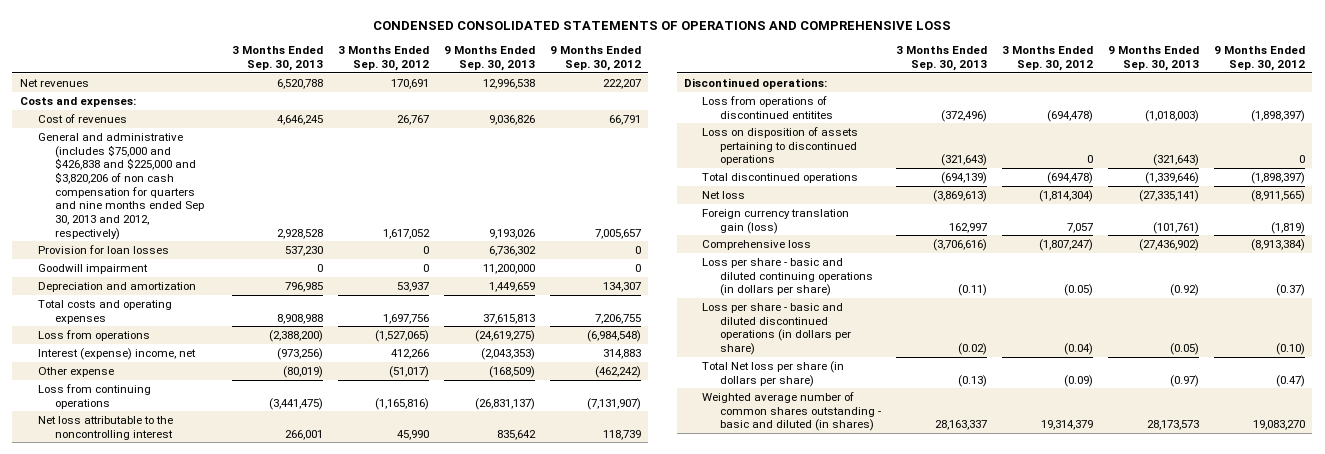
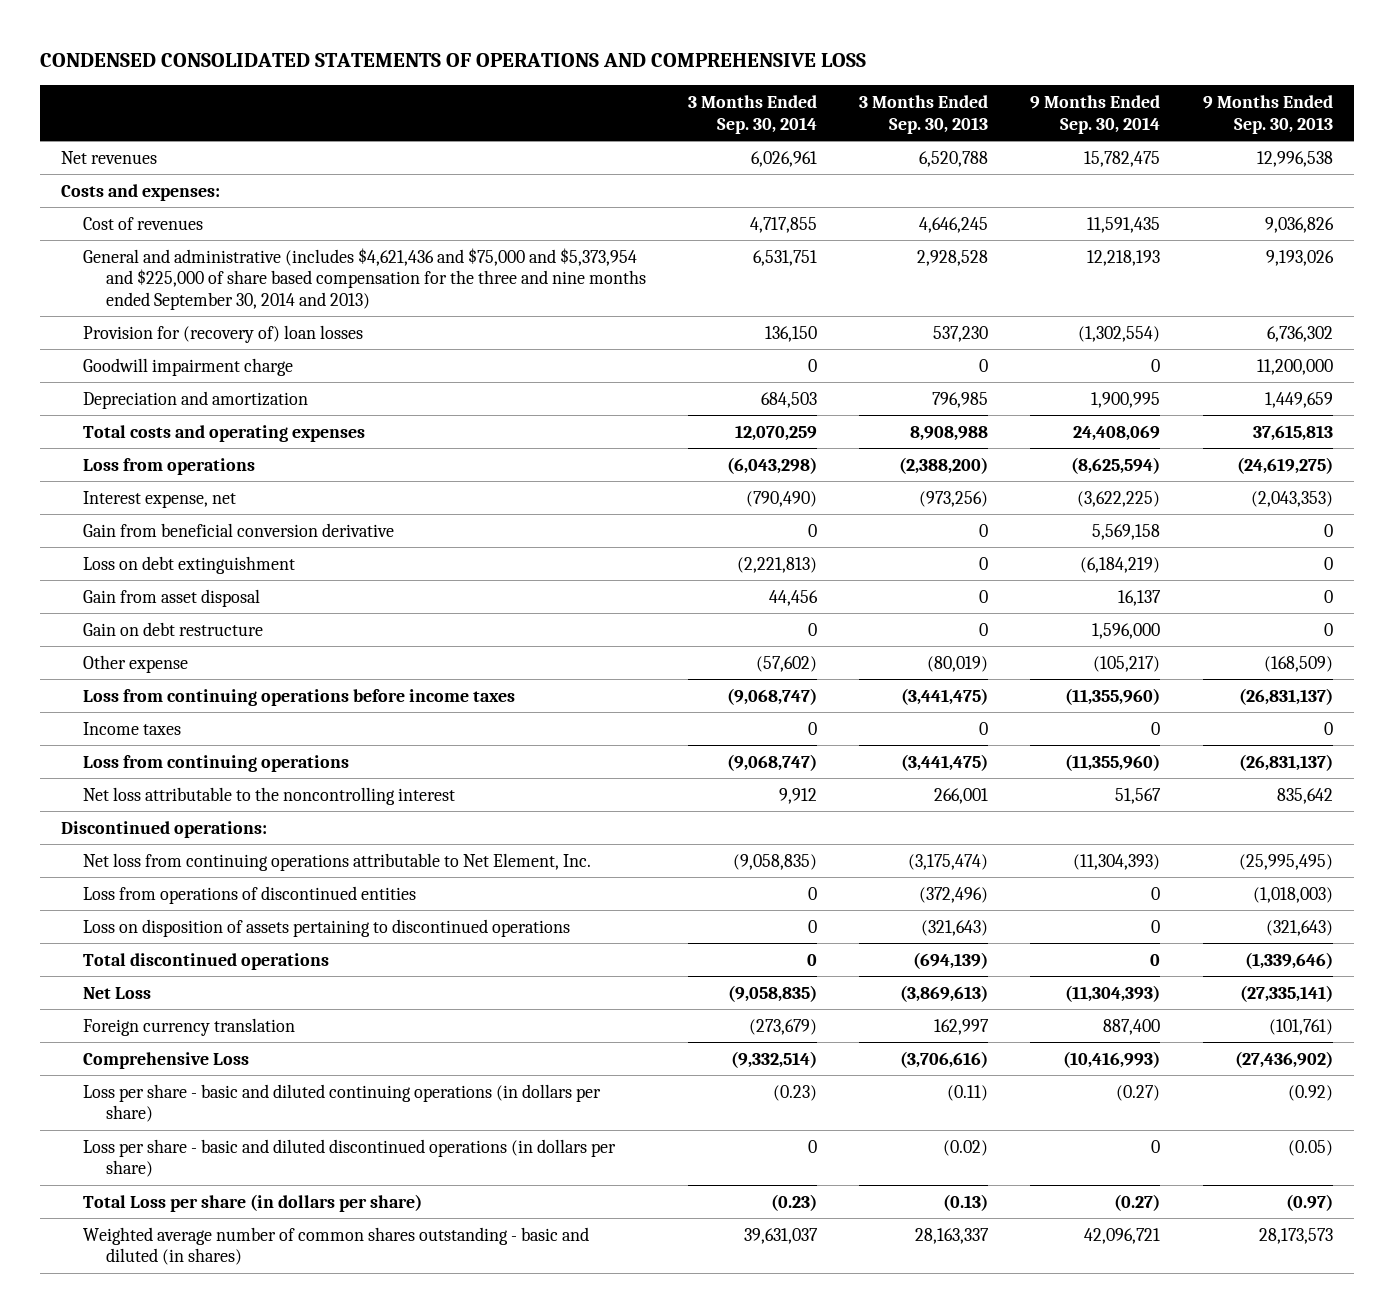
- | 3 Months Ended Sep. 30, 2013 | 3 Months Ended Sep. 30, 2012 | 9 Months Ended Sep. 30, 2013 | 9 Months Ended Sep. 30, 2012
+ | 3 Months Ended Sep. 30, 2014 | 3 Months Ended Sep. 30, 2013 | 9 Months Ended Sep. 30, 2014 | 9 Months Ended Sep. 30, 2013
- General and administrative (includes $75,000 and $426,838 and $225,000 and $3,820,206 of non cash compensation for quarters and nine months ended Sep 30, 2013 and 2012, respectively) | 2,928,528 | 1,617,052 | 9,193,026 | 7,005,657
- Provision for loan losses | 537,230 | 0 | 6,736,302 | 0
- Goodwill impairment | 0 | 0 | 11,200,000 | 0
+ General and administrative (includes $4,621,436 and $75,000 and $5,373,954 and $225,000 of share based compensation for the three and nine months ended September 30, 2014 and 2013) | 6,531,751 | 2,928,528 | 12,218,193 | 9,193,026
+ Provision for (recovery of) loan losses | 136,150 | 537,230 | (1,302,554) | 6,736,302
+ Goodwill impairment charge | 0 | 0 | 0 | 11,200,000
- Interest (expense) income, net | (973,256) | 412,266 | (2,043,353) | 314,883
+ Interest expense, net | (790,490) | (973,256) | (3,622,225) | (2,043,353)
+ Gain from beneficial conversion derivative | 0 | 0 | 5,569,158 | 0
+ Loss on debt extinguishment | (2,221,813) | 0 | (6,184,219) | 0
+ Gain from asset disposal | 44,456 | 0 | 16,137 | 0
+ Gain on debt restructure | 0 | 0 | 1,596,000 | 0
+ Loss from continuing operations before income taxes | (9,068,747) | (3,441,475) | (11,355,960) | (26,831,137)
+ Income taxes | 0 | 0 | 0 | 0
- Loss from operations of discontinued entitites | (372,496) | (694,478) | (1,018,003) | (1,898,397)
+ Net loss from continuing operations attributable to Net Element, Inc. | (9,058,835) | (3,175,474) | (11,304,393) | (25,995,495)
+ Loss from operations of discontinued entities | 0 | (372,496) | 0 | (1,018,003)
- Net loss | (3,869,613) | (1,814,304) | (27,335,141) | (8,911,565)
- Foreign currency translation gain (loss) | 162,997 | 7,057 | (101,761) | (1,819)
- Comprehensive loss | (3,706,616) | (1,807,247) | (27,436,902) | (8,913,384)
+ Net Loss | (9,058,835) | (3,869,613) | (11,304,393) | (27,335,141)
+ Foreign currency translation | (273,679) | 162,997 | 887,400 | (101,761)
+ Comprehensive Loss | (9,332,514) | (3,706,616) | (10,416,993) | (27,436,902)
- Total Net loss per share (in dollars per share) | (0.13) | (0.09) | (0.97) | (0.47)
+ Total Loss per share (in dollars per share) | (0.23) | (0.13) | (0.27) | (0.97)

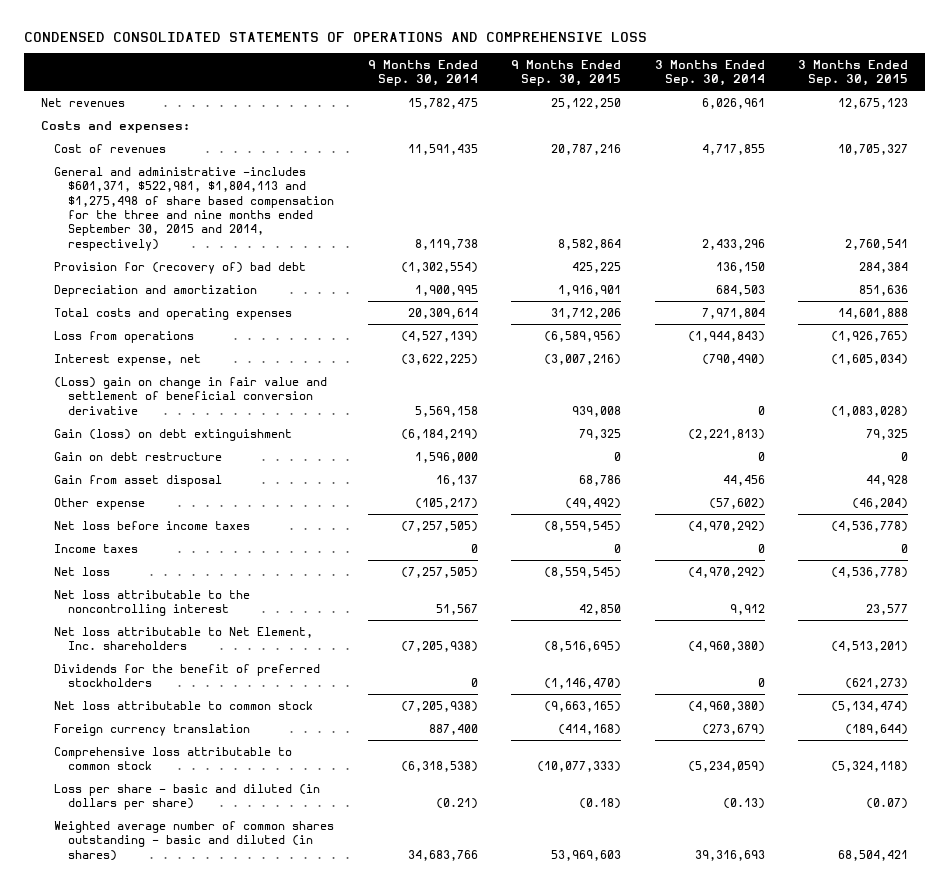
- | 3 Months Ended Sep. 30, 2014 | 3 Months Ended Sep. 30, 2013 | 9 Months Ended Sep. 30, 2014 | 9 Months Ended Sep. 30, 2013
+ | 9 Months Ended Sep. 30, 2014 | 9 Months Ended Sep. 30, 2015 | 3 Months Ended Sep. 30, 2014 | 3 Months Ended Sep. 30, 2015
- General and administrative (includes $4,621,436 and $75,000 and $5,373,954 and $225,000 of share based compensation for the three and nine months ended September 30, 2014 and 2013) | 6,531,751 | 2,928,528 | 12,218,193 | 9,193,026
- Provision for (recovery of) loan losses | 136,150 | 537,230 | (1,302,554) | 6,736,302
- Goodwill impairment charge | 0 | 0 | 0 | 11,200,000
+ General and administrative -includes $601,371, $522,981, $1,804,113 and $1,275,498 of share based compensation for the three and nine months ended September 30, 2015 and 2014, respectively) | 8,119,738 | 8,582,864 | 2,433,296 | 2,760,541
+ Provision for (recovery of) bad debt | (1,302,554) | 425,225 | 136,150 | 284,384
- Total costs and operating expenses | 12,070,259 | 8,908,988 | 24,408,069 | 37,615,813
- Loss from operations | (6,043,298) | (2,388,200) | (8,625,594) | (24,619,275)
+ Total costs and operating expenses | 20,309,614 | 31,712,206 | 7,971,804 | 14,601,888
+ Loss from operations | (4,527,139) | (6,589,956) | (1,944,843) | (1,926,765)
- Gain from beneficial conversion derivative | 0 | 0 | 5,569,158 | 0
- Loss on debt extinguishment | (2,221,813) | 0 | (6,184,219) | 0
+ (Loss) gain on change in fair value and settlement of beneficial conversion derivative | 5,569,158 | 939,008 | 0 | (1,083,028)
+ Gain (loss) on debt extinguishment | (6,184,219) | 79,325 | (2,221,813) | 79,325
moved down: Gain from asset disposal | 16,137 | 68,786 | 44,456 | 44,928
- Loss from continuing operations before income taxes | (9,068,747) | (3,441,475) | (11,355,960) | (26,831,137)
+ Net loss before income taxes | (7,257,505) | (8,559,545) | (4,970,292) | (4,536,778)
- Loss from continuing operations | (9,068,747) | (3,441,475) | (11,355,960) | (26,831,137)
+ Net loss | (7,257,505) | (8,559,545) | (4,970,292) | (4,536,778)
- Discontinued operations:
- Net loss from continuing operations attributable to Net Element, Inc. | (9,058,835) | (3,175,474) | (11,304,393) | (25,995,495)
- Loss from operations of discontinued entities | 0 | (372,496) | 0 | (1,018,003)
- Loss on disposition of assets pertaining to discontinued operations | 0 | (321,643) | 0 | (321,643)
- Total discontinued operations | 0 | (694,139) | 0 | (1,339,646)
- Net Loss | (9,058,835) | (3,869,613) | (11,304,393) | (27,335,141)
+ Net loss attributable to Net Element, Inc. shareholders | (7,205,938) | (8,516,695) | (4,960,380) | (4,513,201)
+ Dividends for the benefit of preferred stockholders | 0 | (1,146,470) | 0 | (621,273)
+ Net loss attributable to common stock | (7,205,938) | (9,663,165) | (4,960,380) | (5,134,474)
- Comprehensive Loss | (9,332,514) | (3,706,616) | (10,416,993) | (27,436,902)
- Loss per share - basic and diluted continuing operations (in dollars per share) | (0.23) | (0.11) | (0.27) | (0.92)
- Loss per share - basic and diluted discontinued operations (in dollars per share) | 0 | (0.02) | 0 | (0.05)
- Total Loss per share (in dollars per share) | (0.23) | (0.13) | (0.27) | (0.97)
- Weighted average number of common shares outstanding - basic and diluted (in shares) | 39,631,037 | 28,163,337 | 42,096,721 | 28,173,573
+ Comprehensive loss attributable to common stock | (6,318,538) | (10,077,333) | (5,234,059) | (5,324,118)
+ Loss per share - basic and diluted (in dollars per share) | (0.21) | (0.18) | (0.13) | (0.07)
+ Weighted average number of common shares outstanding - basic and diluted (in shares) | 34,683,766 | 53,969,603 | 39,316,693 | 68,504,421

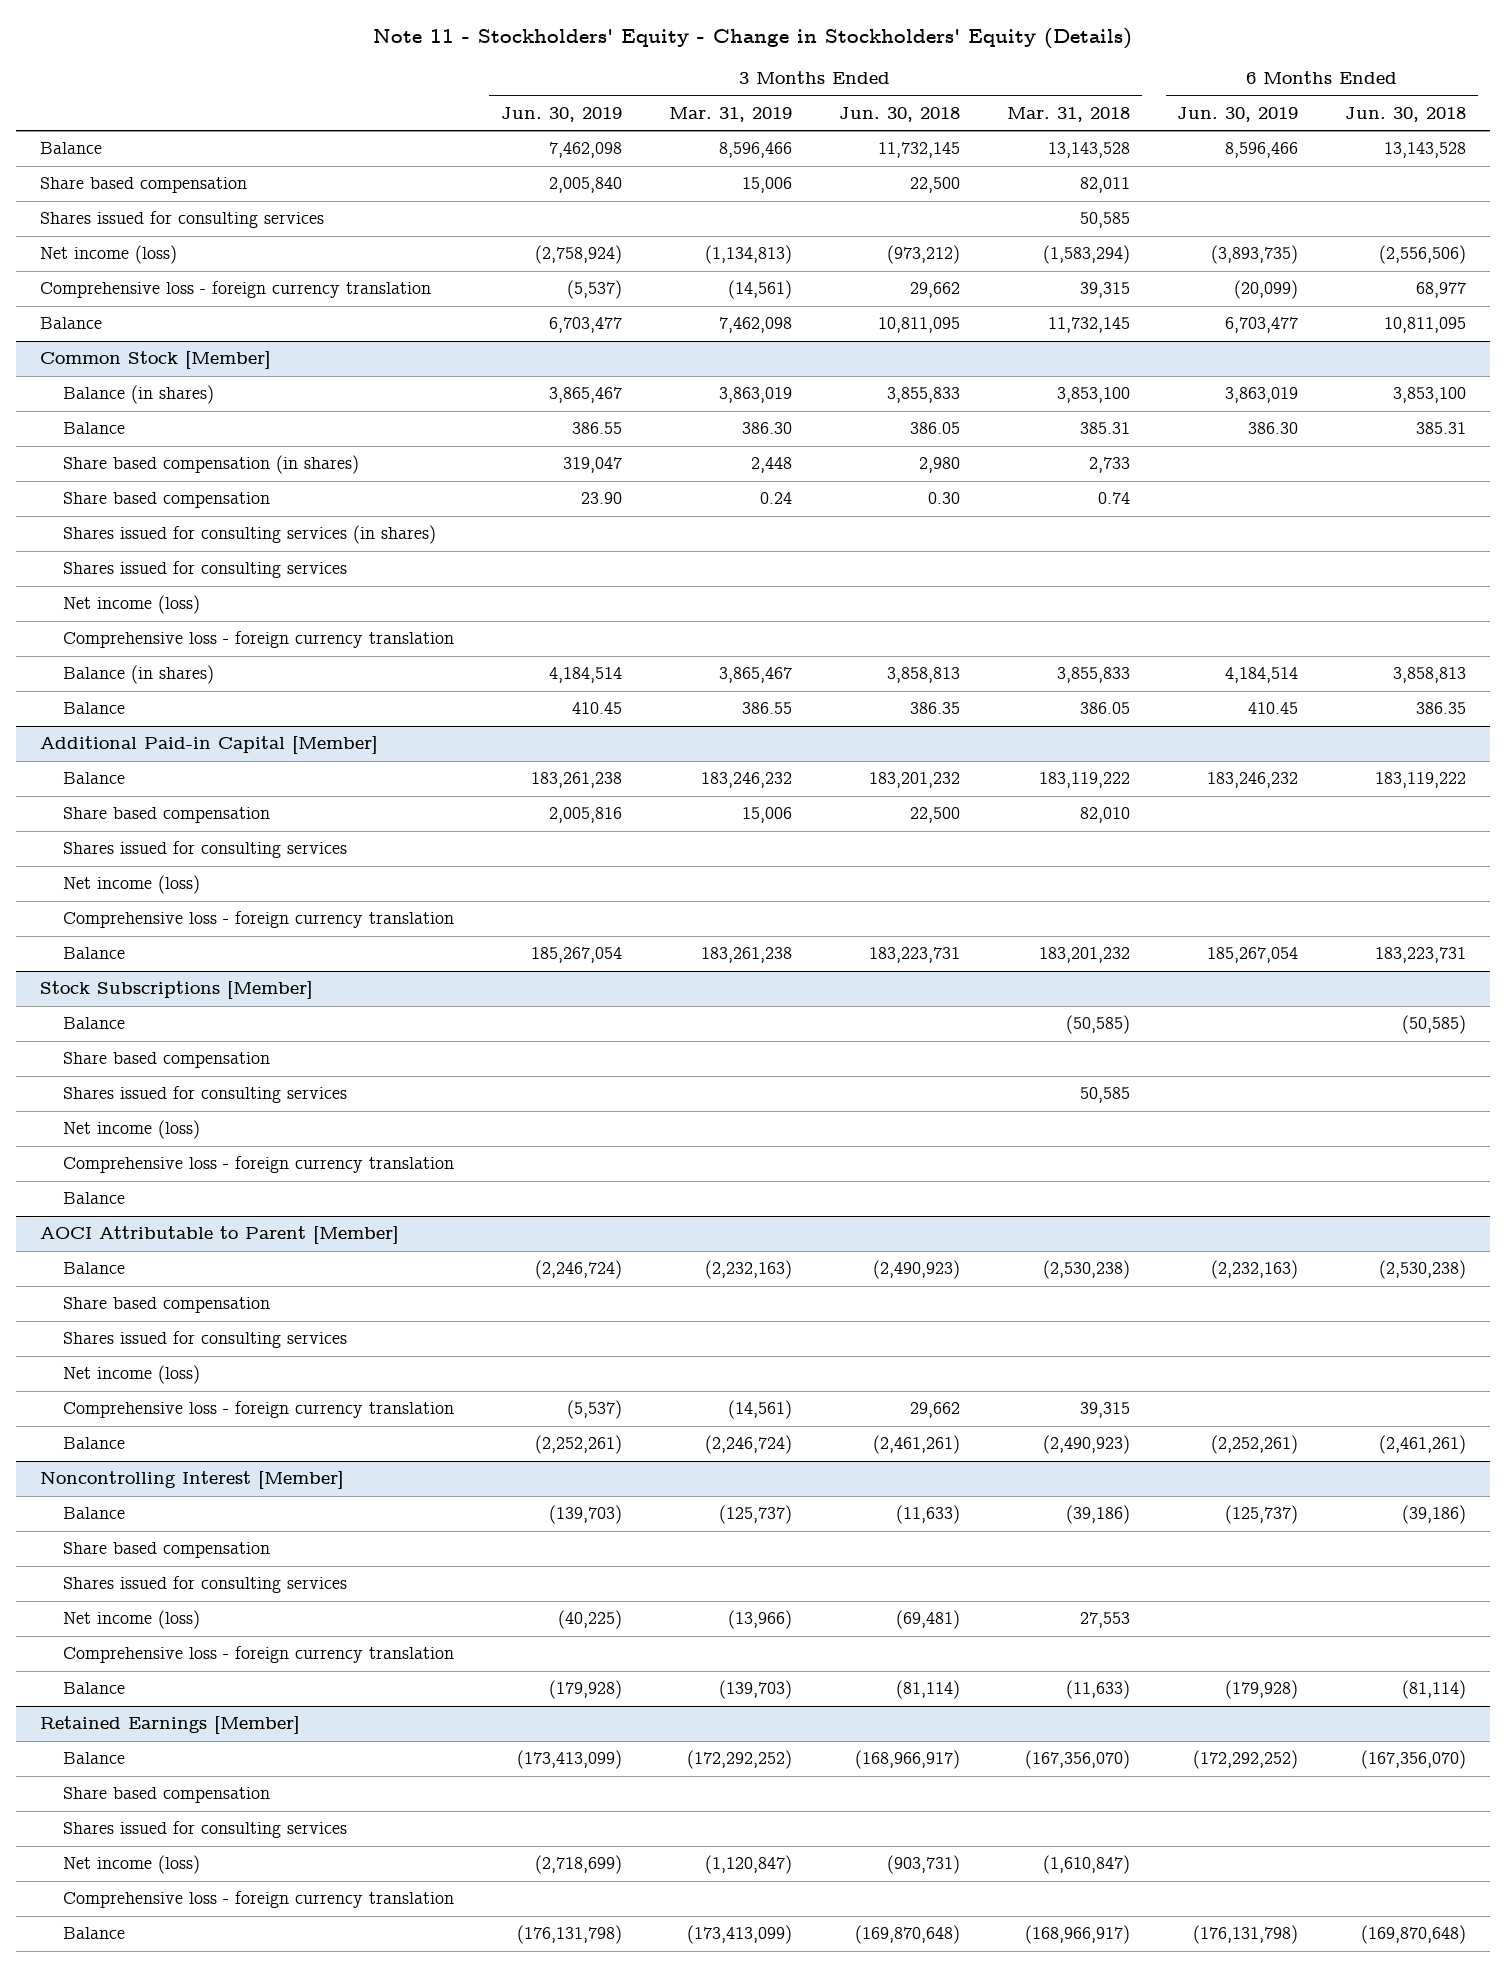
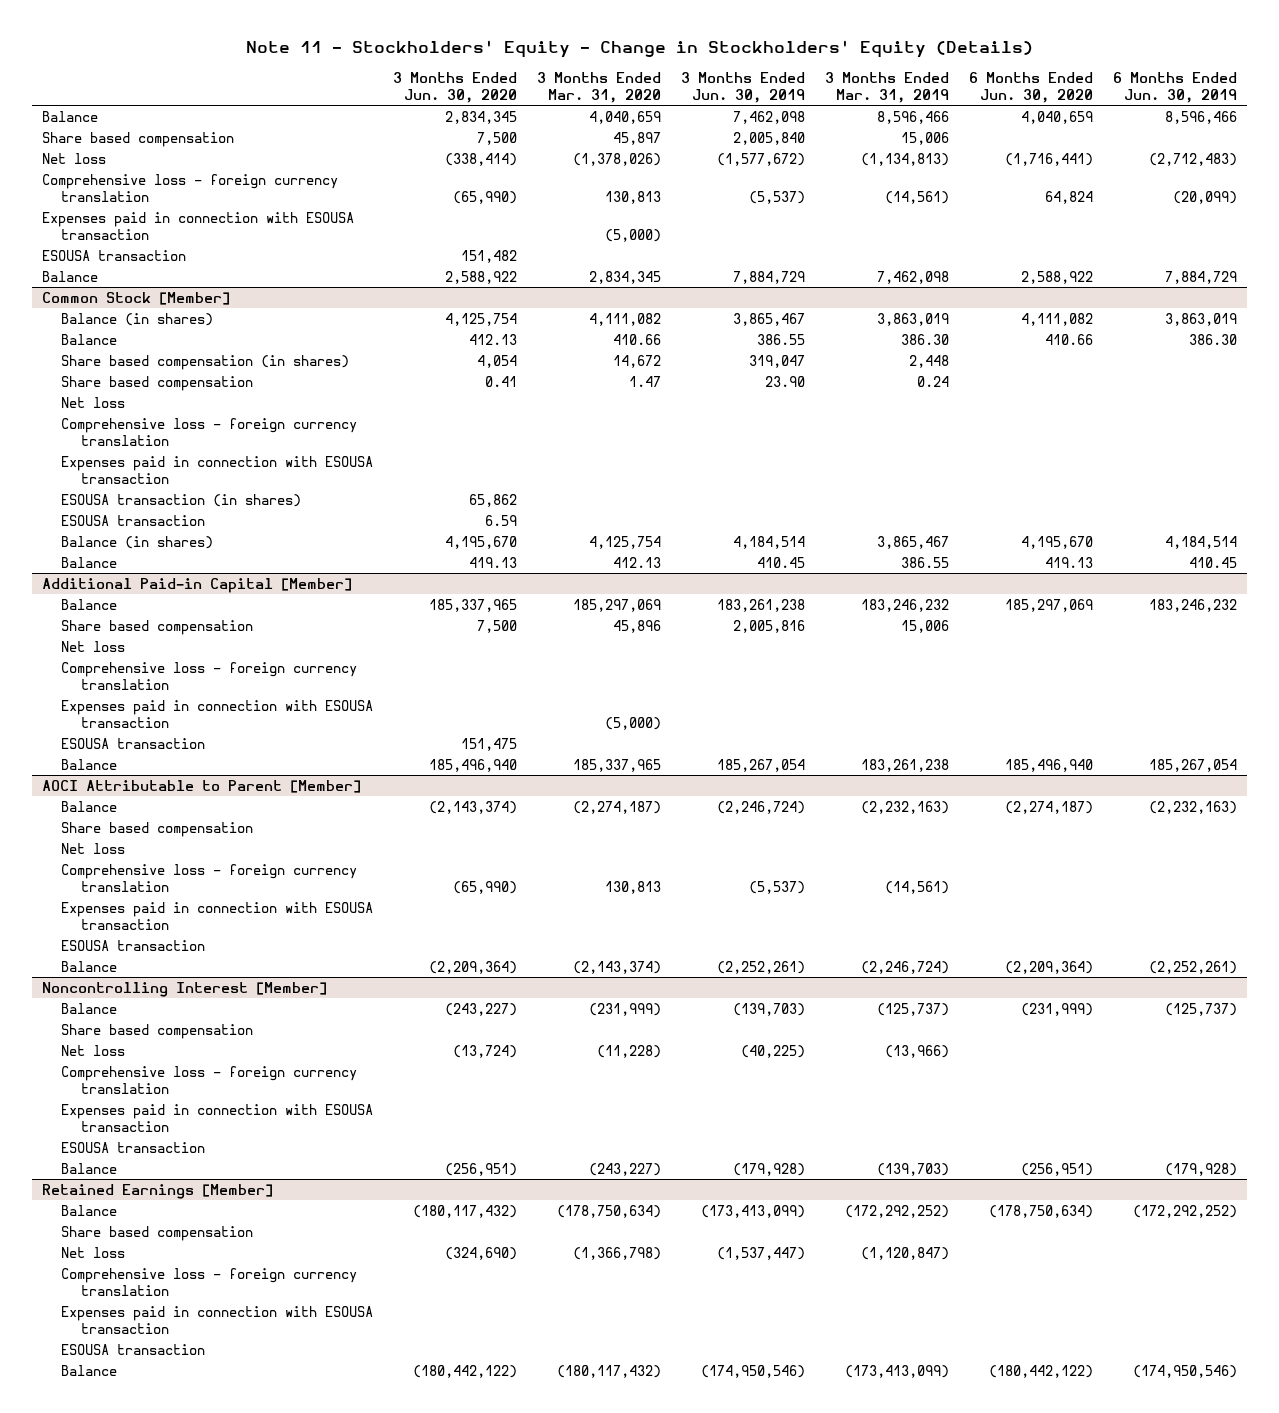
- | 3 Months Ended Jun. 30, 2019 | 3 Months Ended Mar. 31, 2019 | 3 Months Ended Jun. 30, 2018 | 3 Months Ended Mar. 31, 2018 | 6 Months Ended Jun. 30, 2019 | 6 Months Ended Jun. 30, 2018
+ | 3 Months Ended Jun. 30, 2020 | 3 Months Ended Mar. 31, 2020 | 3 Months Ended Jun. 30, 2019 | 3 Months Ended Mar. 31, 2019 | 6 Months Ended Jun. 30, 2020 | 6 Months Ended Jun. 30, 2019
- Shares issued for consulting services | | | | 50,585 | |
- Net income (loss) | (2,758,924) | (1,134,813) | (973,212) | (1,583,294) | (3,893,735) | (2,556,506)
+ Net loss | (338,414) | (1,378,026) | (1,577,672) | (1,134,813) | (1,716,441) | (2,712,483)
- Balance | 6,703,477 | 7,462,098 | 10,811,095 | 11,732,145 | 6,703,477 | 10,811,095
+ Expenses paid in connection with ESOUSA transaction | | (5,000) | | | |
+ ESOUSA transaction | 151,482 | | | | |
+ Balance | 2,588,922 | 2,834,345 | 7,884,729 | 7,462,098 | 2,588,922 | 7,884,729
@ Common Stock [Member]
- Shares issued for consulting services (in shares)
- Shares issued for consulting services
- Net income (loss)
+ Net loss
+ Expenses paid in connection with ESOUSA transaction
+ ESOUSA transaction (in shares) | 65,862 | | | | |
+ ESOUSA transaction | 6.59 | | | | |
@ Additional Paid-in Capital [Member]
- Shares issued for consulting services
- Net income (loss)
+ Net loss
+ Expenses paid in connection with ESOUSA transaction | | (5,000) | | | |
+ ESOUSA transaction | 151,475 | | | | |
- Stock Subscriptions [Member]
- Balance | | | | (50,585) | | (50,585)
- Share based compensation
- Shares issued for consulting services | | | | 50,585 | |
- Net income (loss)
- Comprehensive loss - foreign currency translation
- Balance
@ AOCI Attributable to Parent [Member]
- Shares issued for consulting services
- Net income (loss)
+ Net loss
+ Expenses paid in connection with ESOUSA transaction
+ ESOUSA transaction
@ Noncontrolling Interest [Member]
- Shares issued for consulting services
- Net income (loss) | (40,225) | (13,966) | (69,481) | 27,553 | |
+ Net loss | (13,724) | (11,228) | (40,225) | (13,966) | |
+ Expenses paid in connection with ESOUSA transaction
+ ESOUSA transaction
@ Retained Earnings [Member]
- Shares issued for consulting services
- Net income (loss) | (2,718,699) | (1,120,847) | (903,731) | (1,610,847) | |
+ Net loss | (324,690) | (1,366,798) | (1,537,447) | (1,120,847) | |
- Balance | (176,131,798) | (173,413,099) | (169,870,648) | (168,966,917) | (176,131,798) | (169,870,648)
+ Expenses paid in connection with ESOUSA transaction
+ ESOUSA transaction
+ Balance | (180,442,122) | (180,117,432) | (174,950,546) | (173,413,099) | (180,442,122) | (174,950,546)

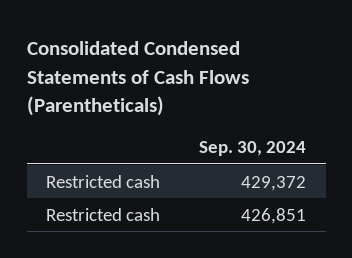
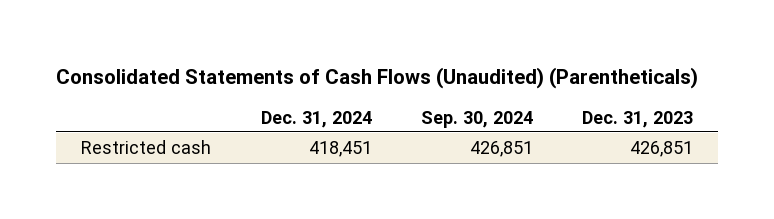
- Consolidated Condensed Statements of Cash Flows (Parentheticals)
+ Consolidated Statements of Cash Flows (Unaudited) (Parentheticals)
- | Sep. 30, 2024
+ | Dec. 31, 2024 | Sep. 30, 2024 | Dec. 31, 2023
- Restricted cash | 429,372

